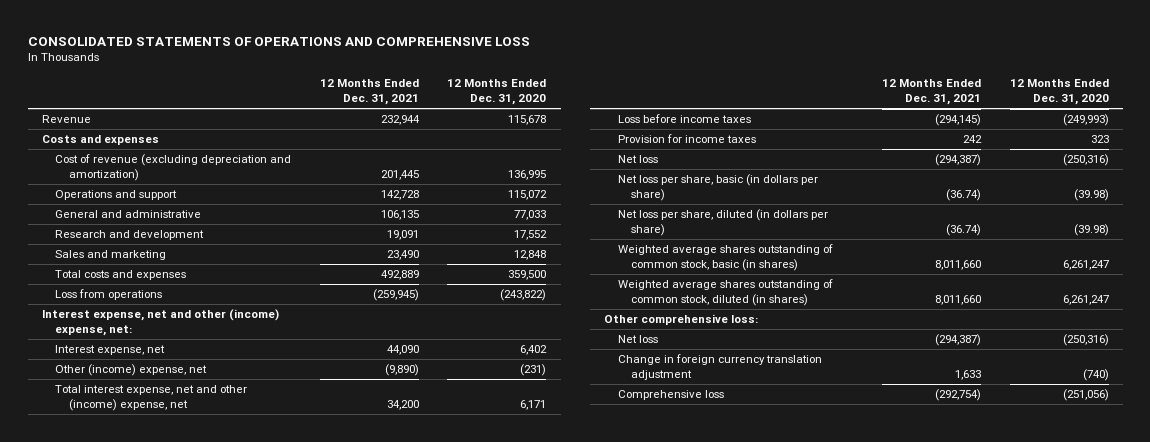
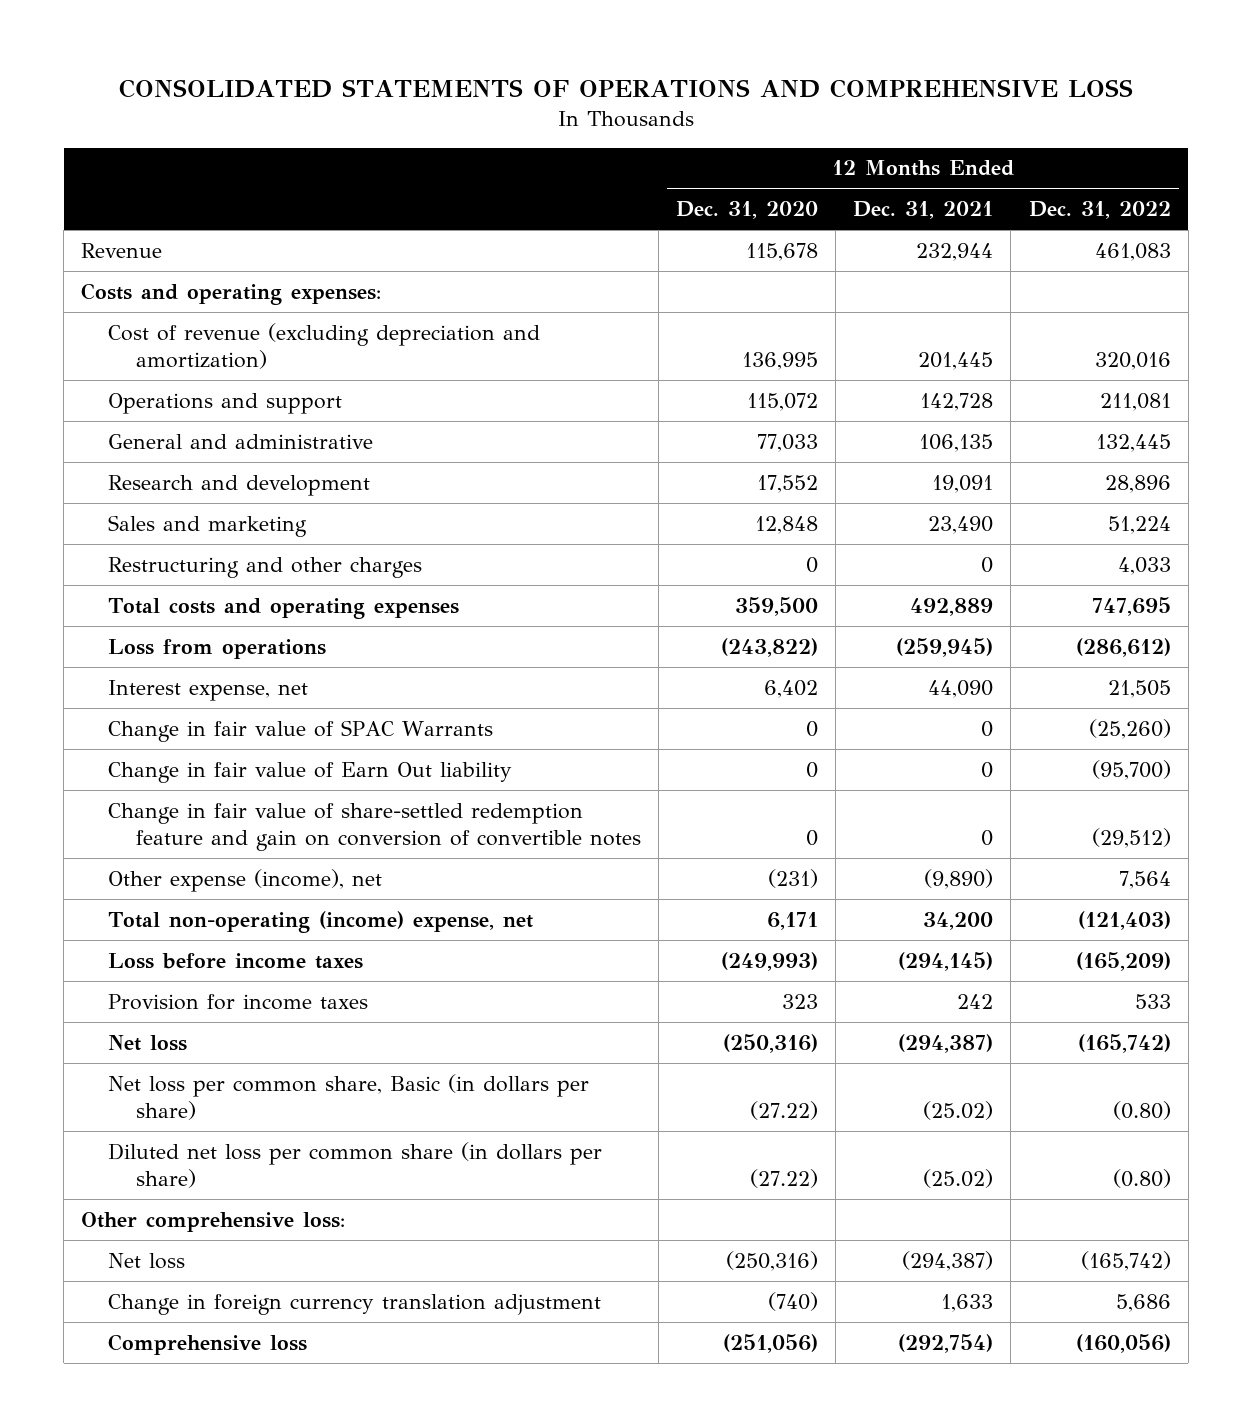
- | 12 Months Ended Dec. 31, 2021 | 12 Months Ended Dec. 31, 2020
+ | 12 Months Ended Dec. 31, 2020 | 12 Months Ended Dec. 31, 2021 | 12 Months Ended Dec. 31, 2022
- Costs and expenses
+ Costs and operating expenses:
- Total costs and expenses | 492,889 | 359,500
+ Restructuring and other charges | 0 | 0 | 4,033
+ Total costs and operating expenses | 359,500 | 492,889 | 747,695
- Interest expense, net and other (income) expense, net:
- Other (income) expense, net | (9,890) | (231)
- Total interest expense, net and other (income) expense, net | 34,200 | 6,171
+ Change in fair value of SPAC Warrants | 0 | 0 | (25,260)
+ Change in fair value of Earn Out liability | 0 | 0 | (95,700)
+ Change in fair value of share-settled redemption feature and gain on conversion of convertible notes | 0 | 0 | (29,512)
+ Other expense (income), net | (231) | (9,890) | 7,564
+ Total non-operating (income) expense, net | 6,171 | 34,200 | (121,403)
- Net loss per share, basic (in dollars per share) | (36.74) | (39.98)
- Net loss per share, diluted (in dollars per share) | (36.74) | (39.98)
- Weighted average shares outstanding of common stock, basic (in shares) | 8,011,660 | 6,261,247
- Weighted average shares outstanding of common stock, diluted (in shares) | 8,011,660 | 6,261,247
+ Net loss per common share, Basic (in dollars per share) | (27.22) | (25.02) | (0.80)
+ Diluted net loss per common share (in dollars per share) | (27.22) | (25.02) | (0.80)

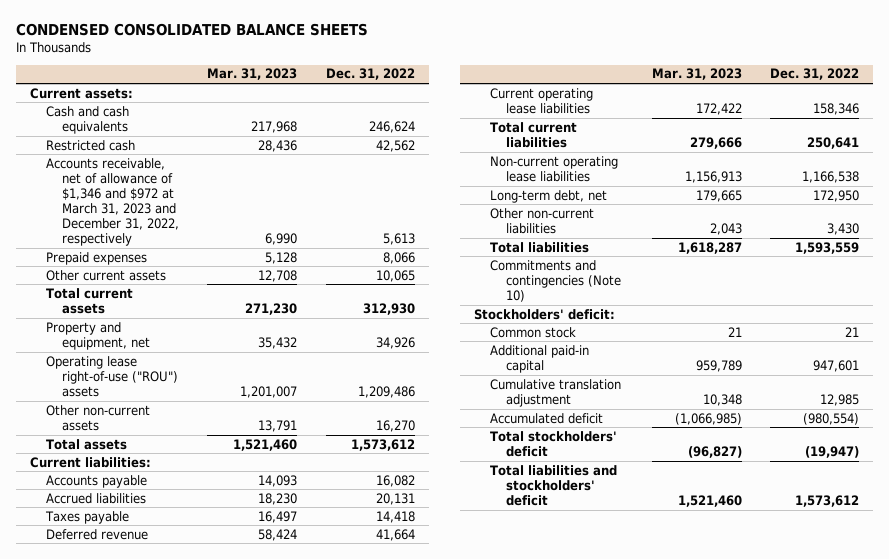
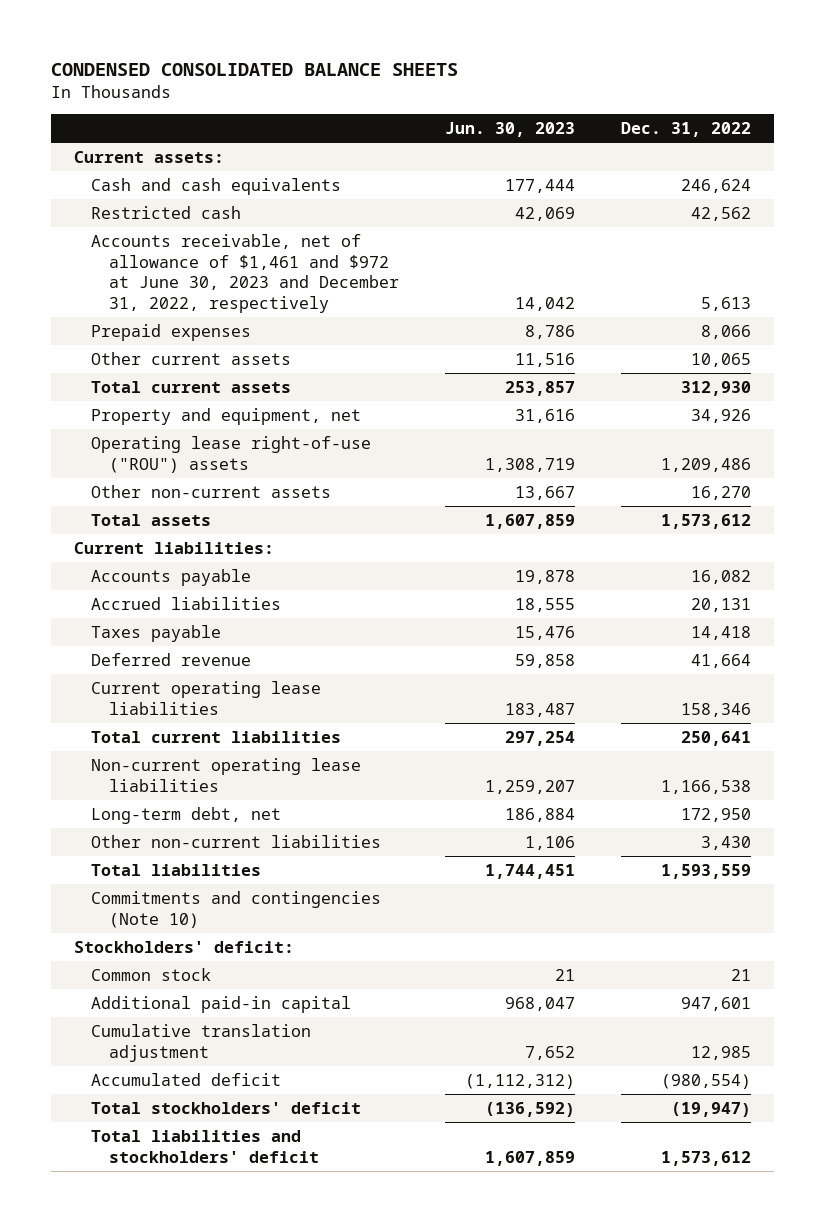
- | Mar. 31, 2023 | Dec. 31, 2022
+ | Jun. 30, 2023 | Dec. 31, 2022
- Accounts receivable, net of allowance of $1,346 and $972 at March 31, 2023 and December 31, 2022, respectively | 6,990 | 5,613
+ Accounts receivable, net of allowance of $1,461 and $972 at June 30, 2023 and December 31, 2022, respectively | 14,042 | 5,613

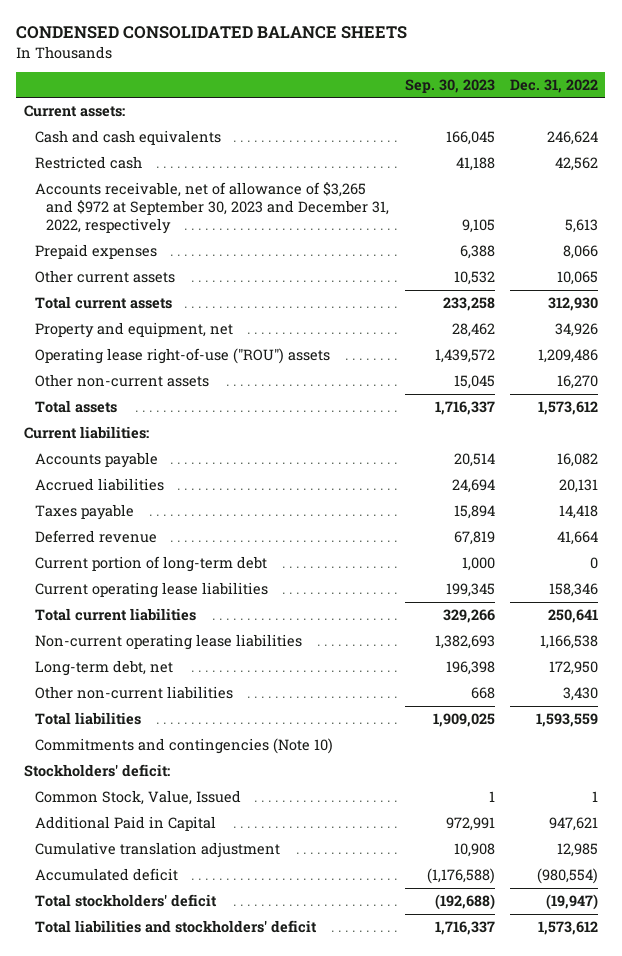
- | Jun. 30, 2023 | Dec. 31, 2022
+ | Sep. 30, 2023 | Dec. 31, 2022
- Accounts receivable, net of allowance of $1,461 and $972 at June 30, 2023 and December 31, 2022, respectively | 14,042 | 5,613
+ Accounts receivable, net of allowance of $3,265 and $972 at September 30, 2023 and December 31, 2022, respectively | 9,105 | 5,613
+ Current portion of long-term debt | 1,000 | 0
- Common stock | 21 | 21
- Additional paid-in capital | 968,047 | 947,601
+ Common Stock, Value, Issued | 1 | 1
+ Additional Paid in Capital | 972,991 | 947,621

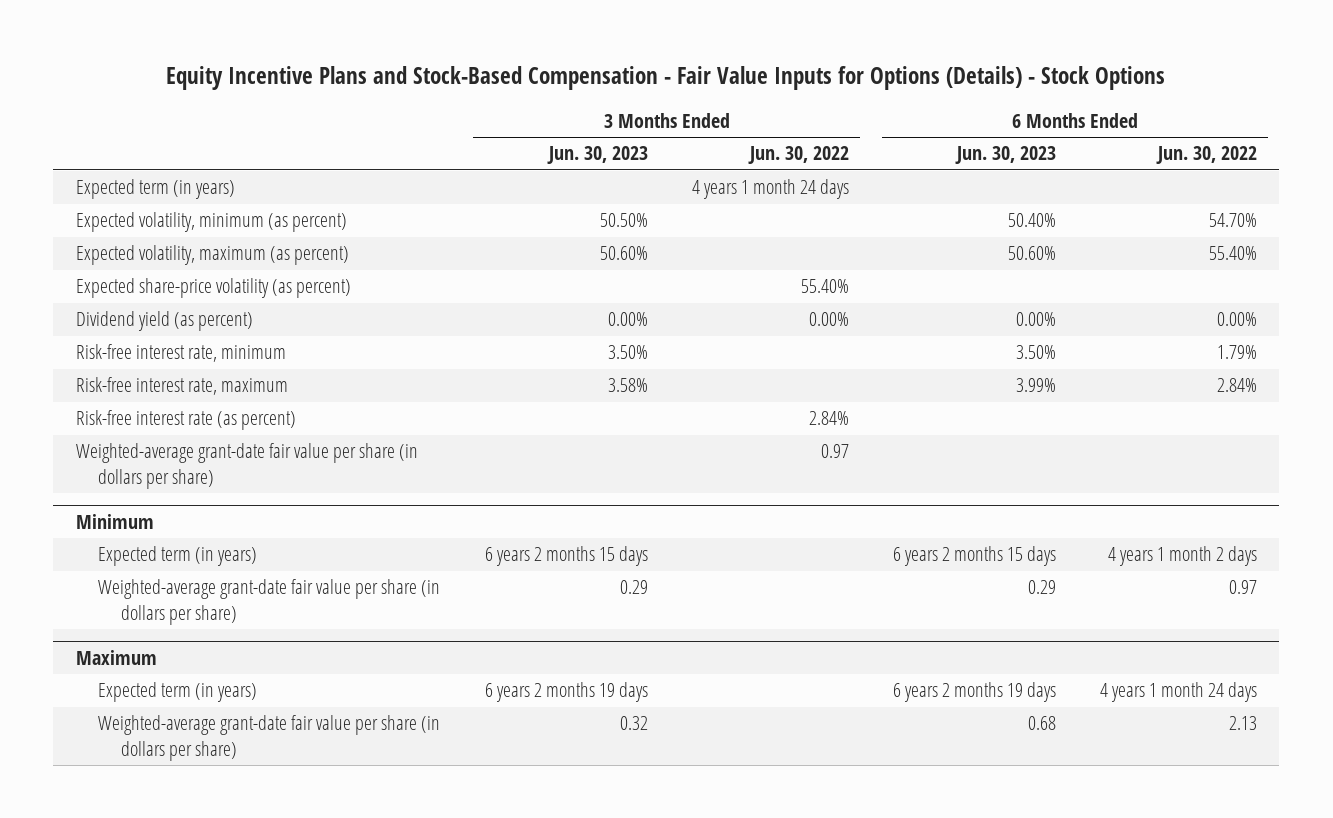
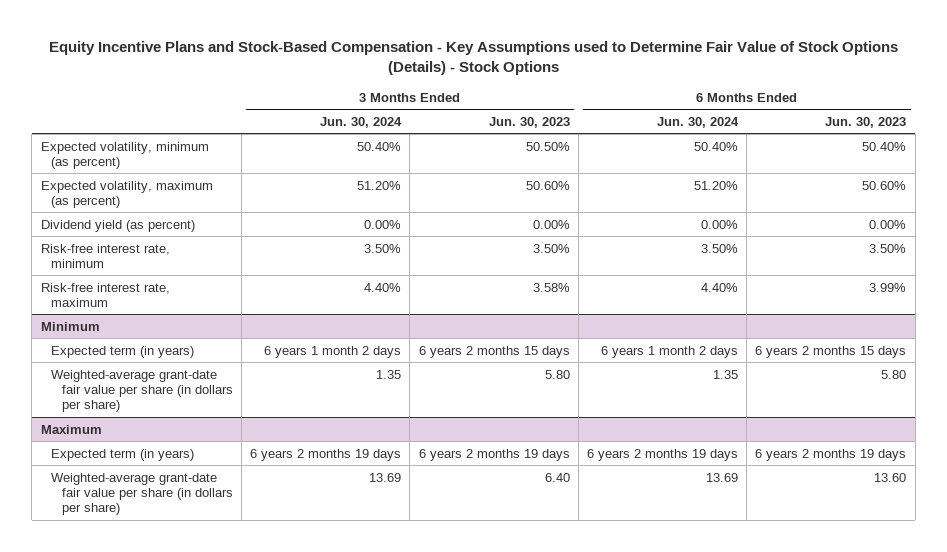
- Equity Incentive Plans and Stock-Based Compensation - Fair Value Inputs for Options (Details) - Stock Options
+ Equity Incentive Plans and Stock-Based Compensation - Key Assumptions used to Determine Fair Value of Stock Options (Details) - Stock Options
- | 3 Months Ended Jun. 30, 2023 | 3 Months Ended Jun. 30, 2022 | 6 Months Ended Jun. 30, 2023 | 6 Months Ended Jun. 30, 2022
+ | 3 Months Ended Jun. 30, 2024 | 3 Months Ended Jun. 30, 2023 | 6 Months Ended Jun. 30, 2024 | 6 Months Ended Jun. 30, 2023
- Expected term (in years) | | 4 years 1 month 24 days | |
- Expected share-price volatility (as percent) | | 55.40% | |
- Risk-free interest rate (as percent) | | 2.84% | |
- Weighted-average grant-date fair value per share (in dollars per share) | | 0.97 | |
@ Minimum
- Weighted-average grant-date fair value per share (in dollars per share) | 0.29 | | 0.29 | 0.97
+ Weighted-average grant-date fair value per share (in dollars per share) | 1.35 | 5.80 | 1.35 | 5.80
@ Maximum
- Weighted-average grant-date fair value per share (in dollars per share) | 0.32 | | 0.68 | 2.13
+ Weighted-average grant-date fair value per share (in dollars per share) | 13.69 | 6.40 | 13.69 | 13.60

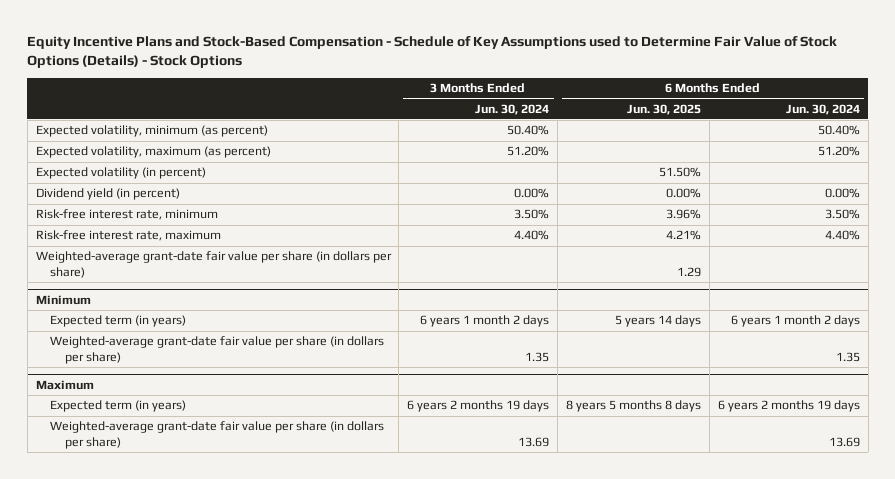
- Equity Incentive Plans and Stock-Based Compensation - Key Assumptions used to Determine Fair Value of Stock Options (Details) - Stock Options
+ Equity Incentive Plans and Stock-Based Compensation - Schedule of Key Assumptions used to Determine Fair Value of Stock Options (Details) - Stock Options
- | 3 Months Ended Jun. 30, 2024 | 3 Months Ended Jun. 30, 2023 | 6 Months Ended Jun. 30, 2024 | 6 Months Ended Jun. 30, 2023
+ | 3 Months Ended Jun. 30, 2024 | 6 Months Ended Jun. 30, 2025 | 6 Months Ended Jun. 30, 2024
- Dividend yield (as percent) | 0.00% | 0.00% | 0.00% | 0.00%
+ Expected volatility (in percent) | | 51.50% |
+ Dividend yield (in percent) | 0.00% | 0.00% | 0.00%
+ Weighted-average grant-date fair value per share (in dollars per share) | | 1.29 |

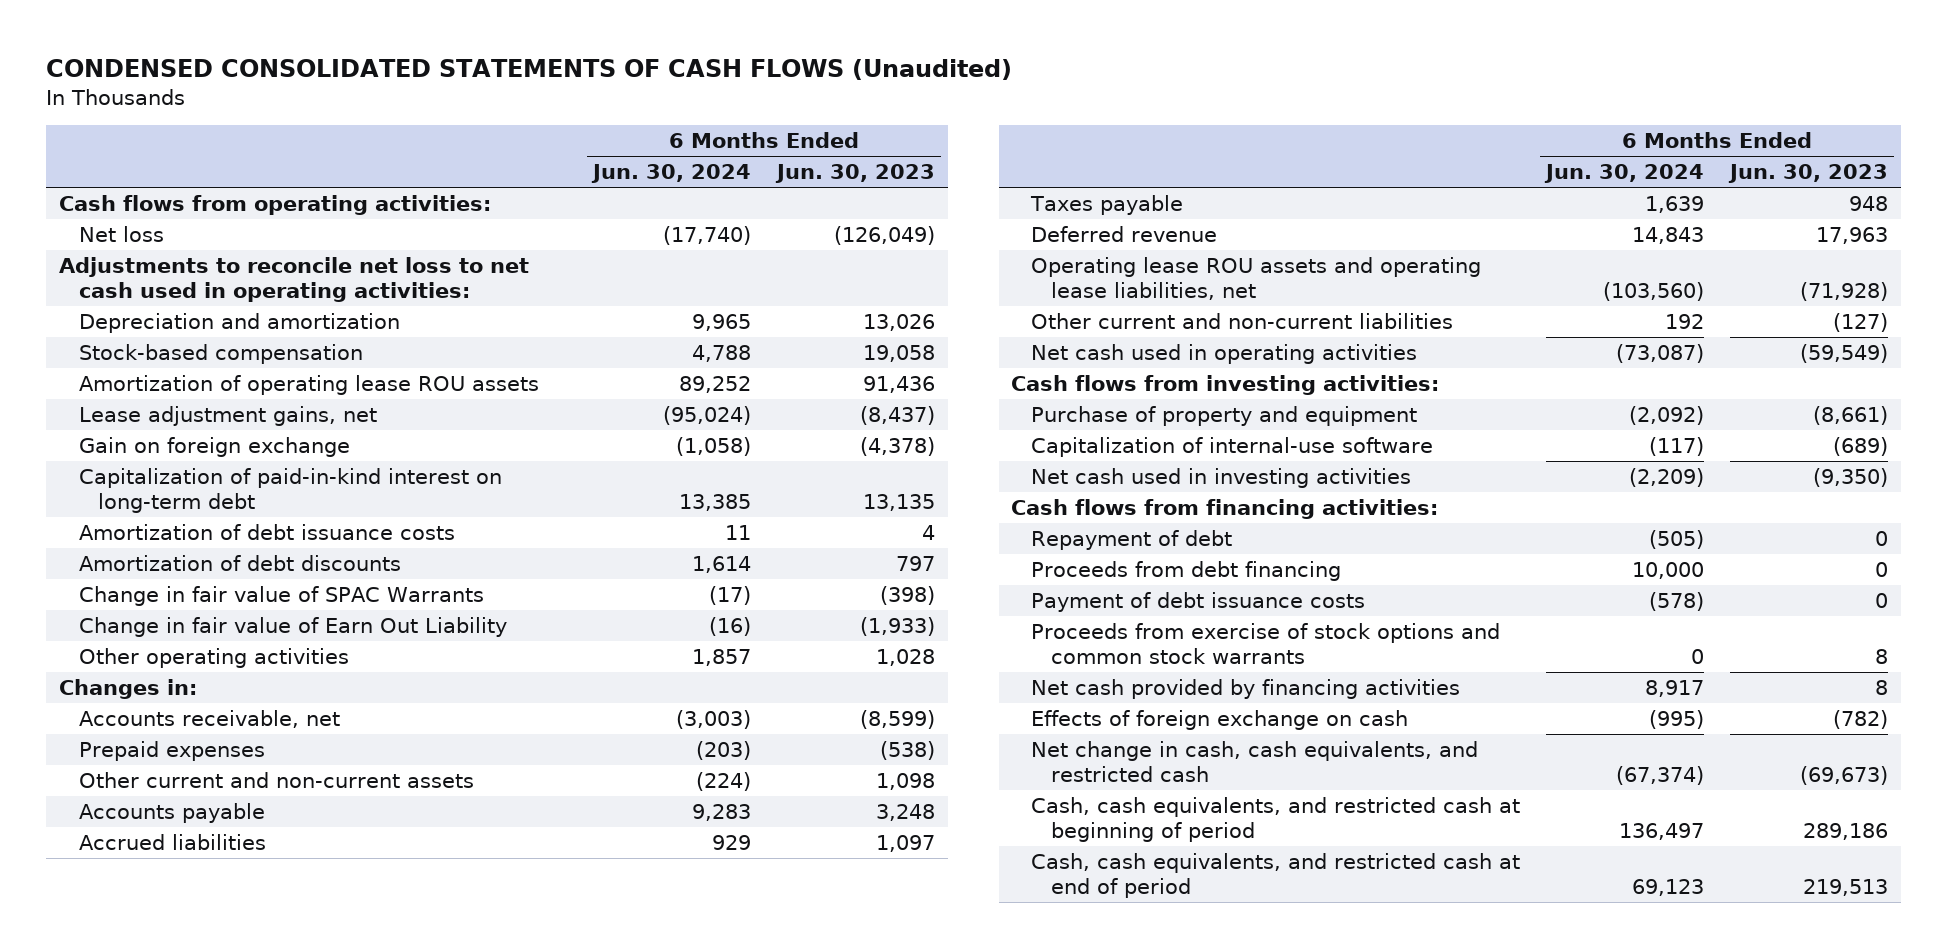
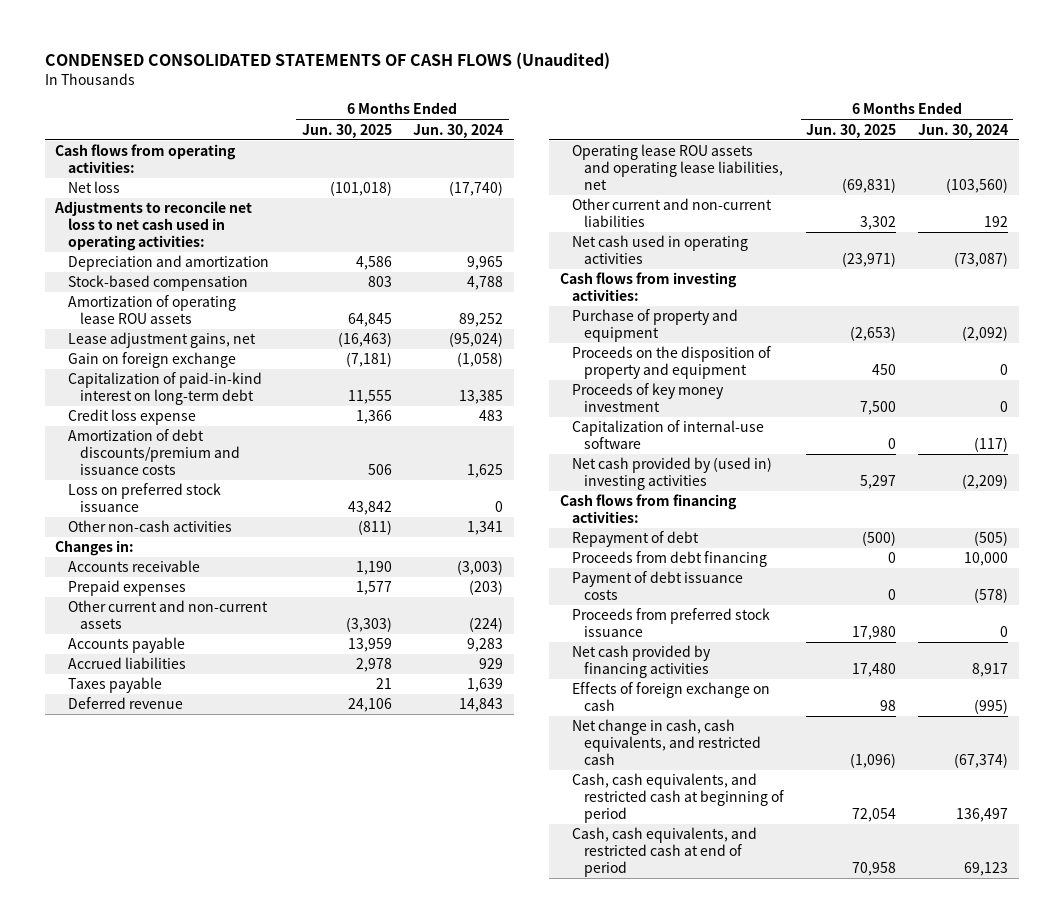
- | 6 Months Ended Jun. 30, 2024 | 6 Months Ended Jun. 30, 2023
+ | 6 Months Ended Jun. 30, 2025 | 6 Months Ended Jun. 30, 2024
- Amortization of debt issuance costs | 11 | 4
- Amortization of debt discounts | 1,614 | 797
- Change in fair value of SPAC Warrants | (17) | (398)
- Change in fair value of Earn Out Liability | (16) | (1,933)
- Other operating activities | 1,857 | 1,028
+ Credit loss expense | 1,366 | 483
+ Amortization of debt discounts/premium and issuance costs | 506 | 1,625
+ Loss on preferred stock issuance | 43,842 | 0
+ Other non-cash activities | (811) | 1,341
- Accounts receivable, net | (3,003) | (8,599)
+ Accounts receivable | 1,190 | (3,003)
+ Proceeds on the disposition of property and equipment | 450 | 0
+ Proceeds of key money investment | 7,500 | 0
- Net cash used in investing activities | (2,209) | (9,350)
+ Net cash provided by (used in) investing activities | 5,297 | (2,209)
- Proceeds from exercise of stock options and common stock warrants | 0 | 8
+ Proceeds from preferred stock issuance | 17,980 | 0

